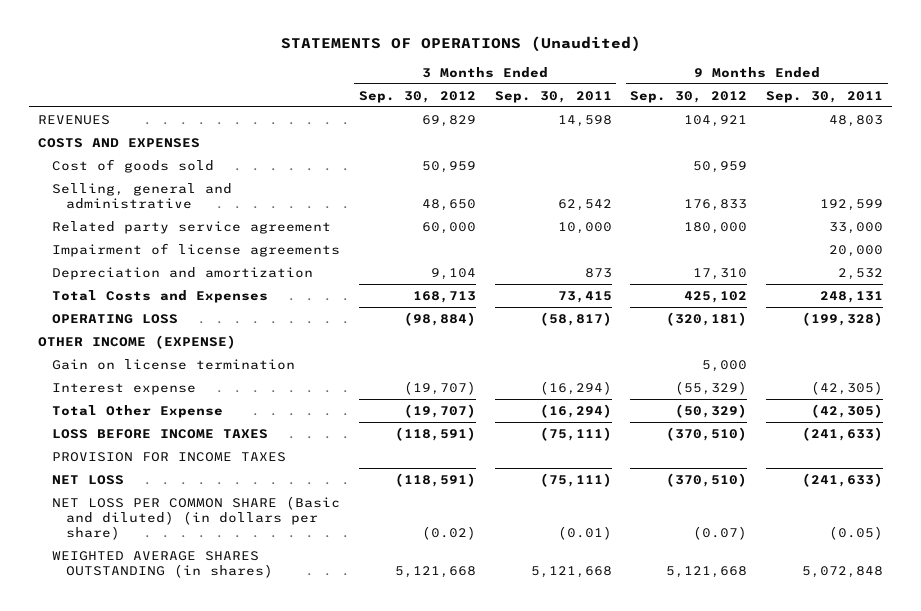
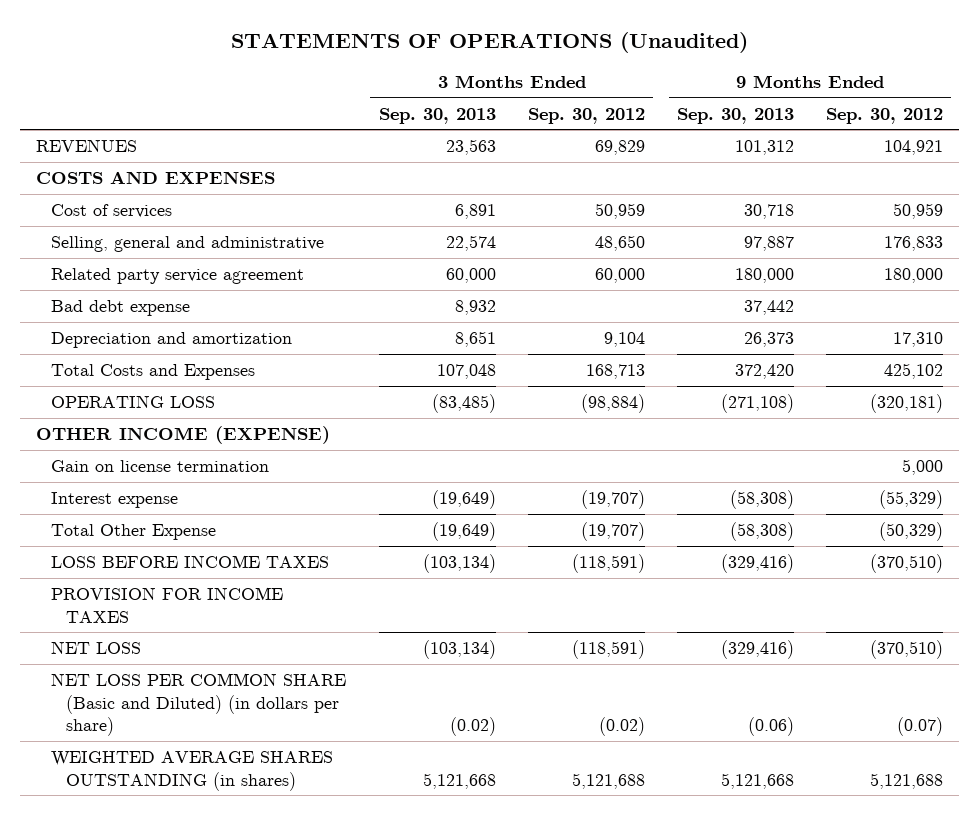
- | 3 Months Ended Sep. 30, 2012 | 3 Months Ended Sep. 30, 2011 | 9 Months Ended Sep. 30, 2012 | 9 Months Ended Sep. 30, 2011
+ | 3 Months Ended Sep. 30, 2013 | 3 Months Ended Sep. 30, 2012 | 9 Months Ended Sep. 30, 2013 | 9 Months Ended Sep. 30, 2012
- Cost of goods sold | 50,959 | | 50,959 |
+ Cost of services | 6,891 | 50,959 | 30,718 | 50,959
- Impairment of license agreements | | | | 20,000
+ Bad debt expense | 8,932 | | 37,442 |
- NET LOSS PER COMMON SHARE (Basic and diluted) (in dollars per share) | (0.02) | (0.01) | (0.07) | (0.05)
- WEIGHTED AVERAGE SHARES OUTSTANDING (in shares) | 5,121,668 | 5,121,668 | 5,121,668 | 5,072,848
+ NET LOSS PER COMMON SHARE (Basic and Diluted) (in dollars per share) | (0.02) | (0.02) | (0.06) | (0.07)
+ WEIGHTED AVERAGE SHARES OUTSTANDING (in shares) | 5,121,668 | 5,121,688 | 5,121,668 | 5,121,688

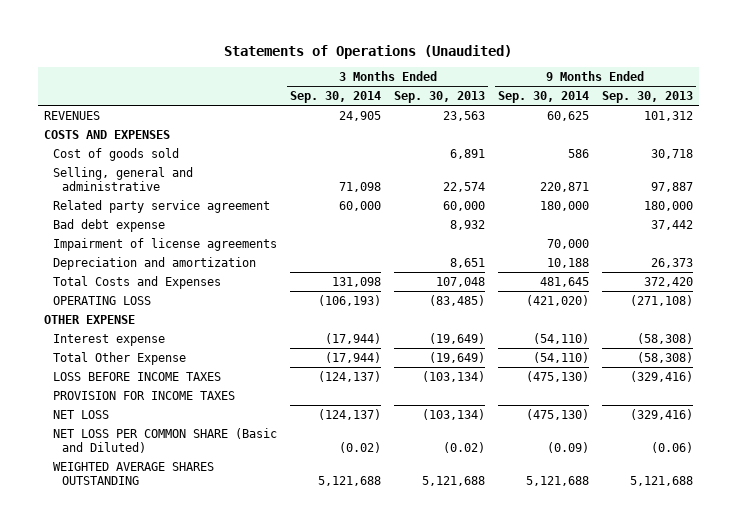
- STATEMENTS OF OPERATIONS (Unaudited)
+ Statements of Operations (Unaudited)
- | 3 Months Ended Sep. 30, 2013 | 3 Months Ended Sep. 30, 2012 | 9 Months Ended Sep. 30, 2013 | 9 Months Ended Sep. 30, 2012
+ | 3 Months Ended Sep. 30, 2014 | 3 Months Ended Sep. 30, 2013 | 9 Months Ended Sep. 30, 2014 | 9 Months Ended Sep. 30, 2013
- Cost of services | 6,891 | 50,959 | 30,718 | 50,959
+ Cost of goods sold | | 6,891 | 586 | 30,718
+ Impairment of license agreements | | | 70,000 |
- OTHER INCOME (EXPENSE)
- Gain on license termination | | | | 5,000
+ OTHER EXPENSE
- NET LOSS PER COMMON SHARE (Basic and Diluted) (in dollars per share) | (0.02) | (0.02) | (0.06) | (0.07)
- WEIGHTED AVERAGE SHARES OUTSTANDING (in shares) | 5,121,668 | 5,121,688 | 5,121,668 | 5,121,688
+ NET LOSS PER COMMON SHARE (Basic and Diluted) | (0.02) | (0.02) | (0.09) | (0.06)
+ WEIGHTED AVERAGE SHARES OUTSTANDING | 5,121,688 | 5,121,688 | 5,121,688 | 5,121,688

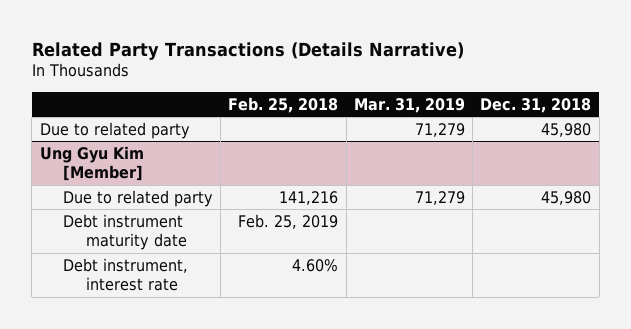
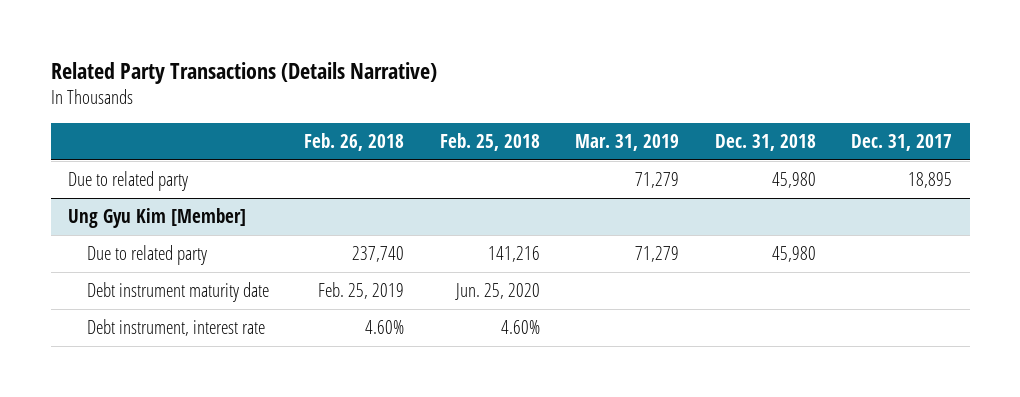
- | Feb. 25, 2018 | Mar. 31, 2019 | Dec. 31, 2018
+ | Feb. 26, 2018 | Feb. 25, 2018 | Mar. 31, 2019 | Dec. 31, 2018 | Dec. 31, 2017
@ Ung Gyu Kim [Member]
- Debt instrument maturity date | Feb. 25, 2019 | |
+ Debt instrument maturity date | Feb. 25, 2019 | Jun. 25, 2020 | | |

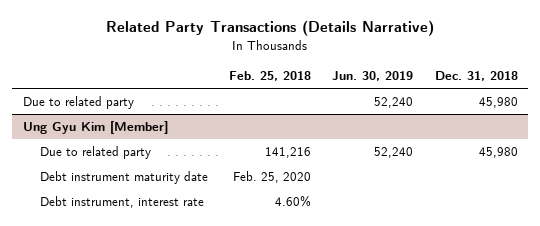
- | Feb. 26, 2018 | Feb. 25, 2018 | Mar. 31, 2019 | Dec. 31, 2018 | Dec. 31, 2017
+ | Feb. 25, 2018 | Jun. 30, 2019 | Dec. 31, 2018
@ Ung Gyu Kim [Member]
- Debt instrument maturity date | Feb. 25, 2019 | Jun. 25, 2020 | | |
+ Debt instrument maturity date | Feb. 25, 2020 | |

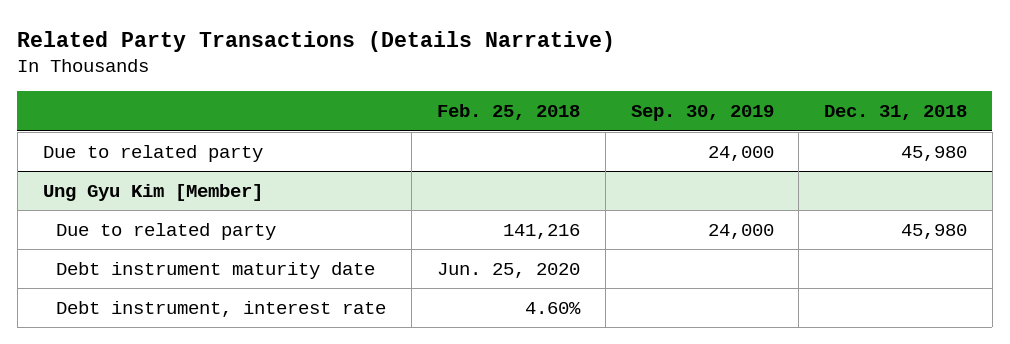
- | Feb. 25, 2018 | Jun. 30, 2019 | Dec. 31, 2018
+ | Feb. 25, 2018 | Sep. 30, 2019 | Dec. 31, 2018
@ Ung Gyu Kim [Member]
- Debt instrument maturity date | Feb. 25, 2020 | |
+ Debt instrument maturity date | Jun. 25, 2020 | |

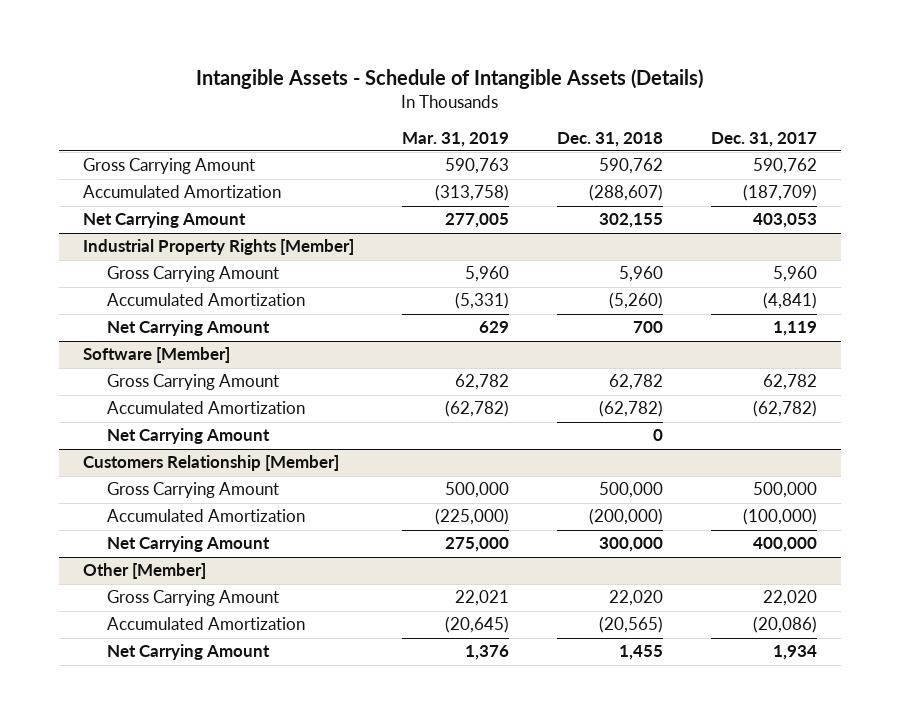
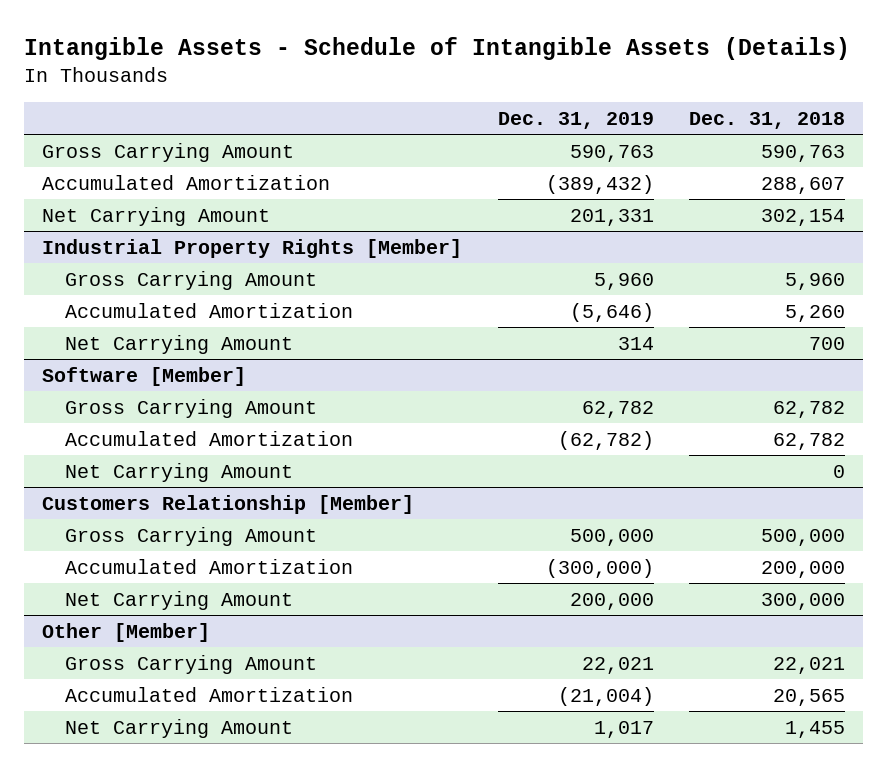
- | Mar. 31, 2019 | Dec. 31, 2018 | Dec. 31, 2017
+ | Dec. 31, 2019 | Dec. 31, 2018
- Gross Carrying Amount | 590,763 | 590,762 | 590,762
- Accumulated Amortization | (313,758) | (288,607) | (187,709)
- Net Carrying Amount | 277,005 | 302,155 | 403,053
+ Gross Carrying Amount | 590,763 | 590,763
+ Accumulated Amortization | (389,432) | 288,607
+ Net Carrying Amount | 201,331 | 302,154
@ Industrial Property Rights [Member]
- Accumulated Amortization | (5,331) | (5,260) | (4,841)
+ Accumulated Amortization | (5,646) | 5,260
@ Software [Member]
- Accumulated Amortization | (62,782) | (62,782) | (62,782)
+ Accumulated Amortization | (62,782) | 62,782
@ Customers Relationship [Member]
- Accumulated Amortization | (225,000) | (200,000) | (100,000)
+ Accumulated Amortization | (300,000) | 200,000
@ Other [Member]
- Gross Carrying Amount | 22,021 | 22,020 | 22,020
- Accumulated Amortization | (20,645) | (20,565) | (20,086)
+ Gross Carrying Amount | 22,021 | 22,021
+ Accumulated Amortization | (21,004) | 20,565

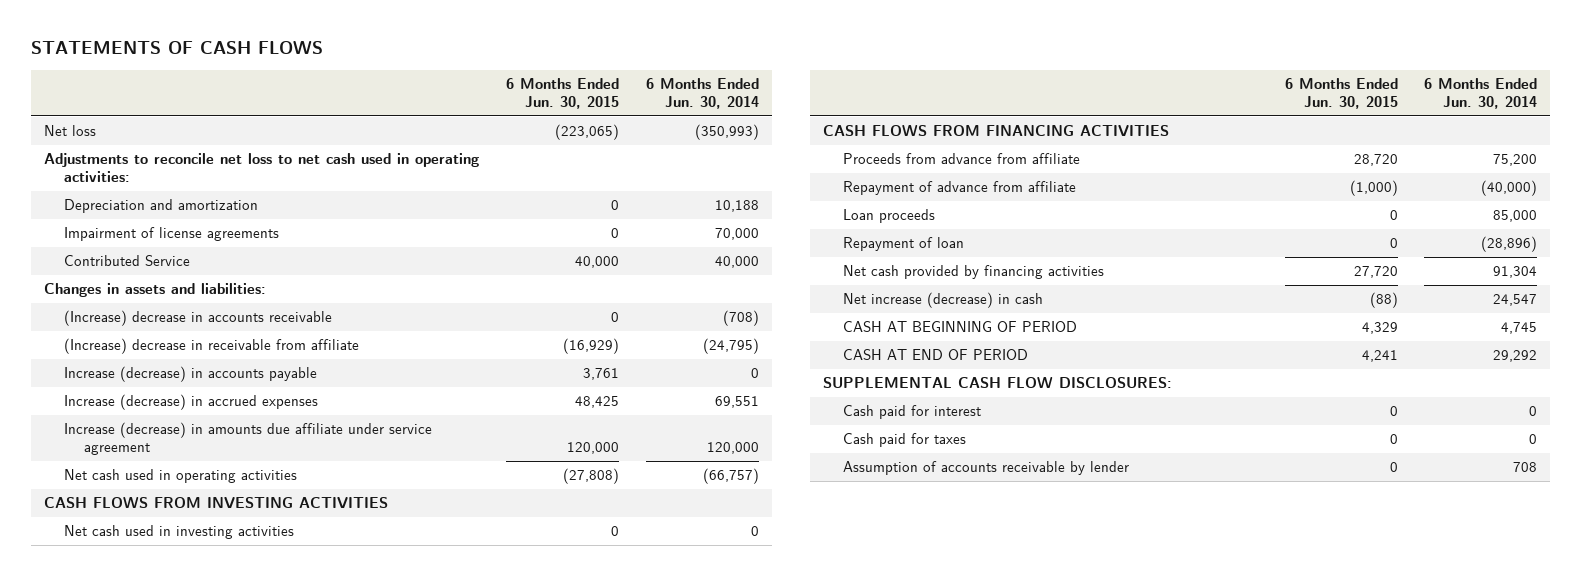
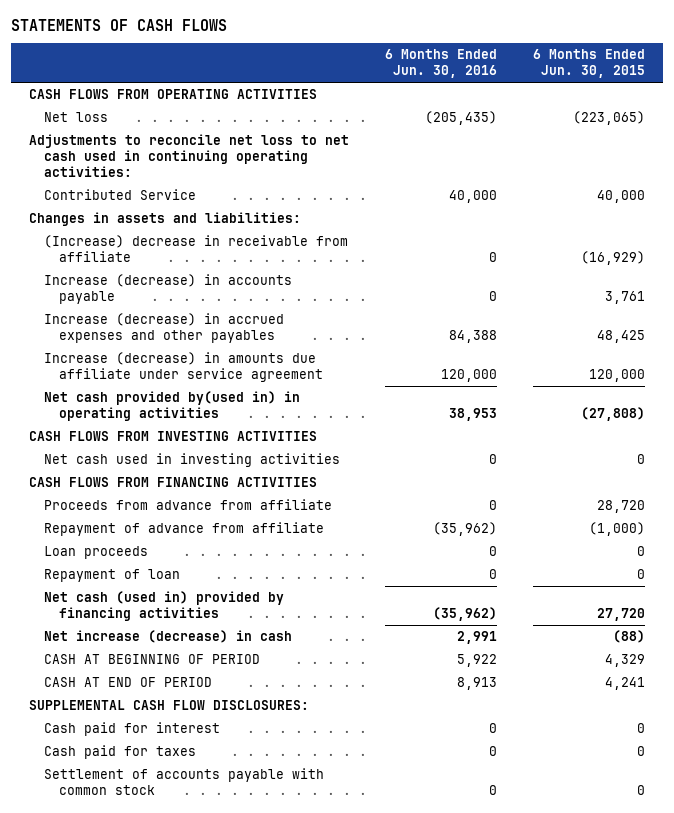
- | 6 Months Ended Jun. 30, 2015 | 6 Months Ended Jun. 30, 2014
+ | 6 Months Ended Jun. 30, 2016 | 6 Months Ended Jun. 30, 2015
+ CASH FLOWS FROM OPERATING ACTIVITIES
- Adjustments to reconcile net loss to net cash used in operating activities:
- Depreciation and amortization | 0 | 10,188
- Impairment of license agreements | 0 | 70,000
+ Adjustments to reconcile net loss to net cash used in continuing operating activities:
- (Increase) decrease in accounts receivable | 0 | (708)
- Increase (decrease) in accrued expenses | 48,425 | 69,551
+ Increase (decrease) in accrued expenses and other payables | 84,388 | 48,425
- Net cash used in operating activities | (27,808) | (66,757)
+ Net cash provided by(used in) in operating activities | 38,953 | (27,808)
- Net cash provided by financing activities | 27,720 | 91,304
+ Net cash (used in) provided by financing activities | (35,962) | 27,720
- Assumption of accounts receivable by lender | 0 | 708
+ Settlement of accounts payable with common stock | 0 | 0

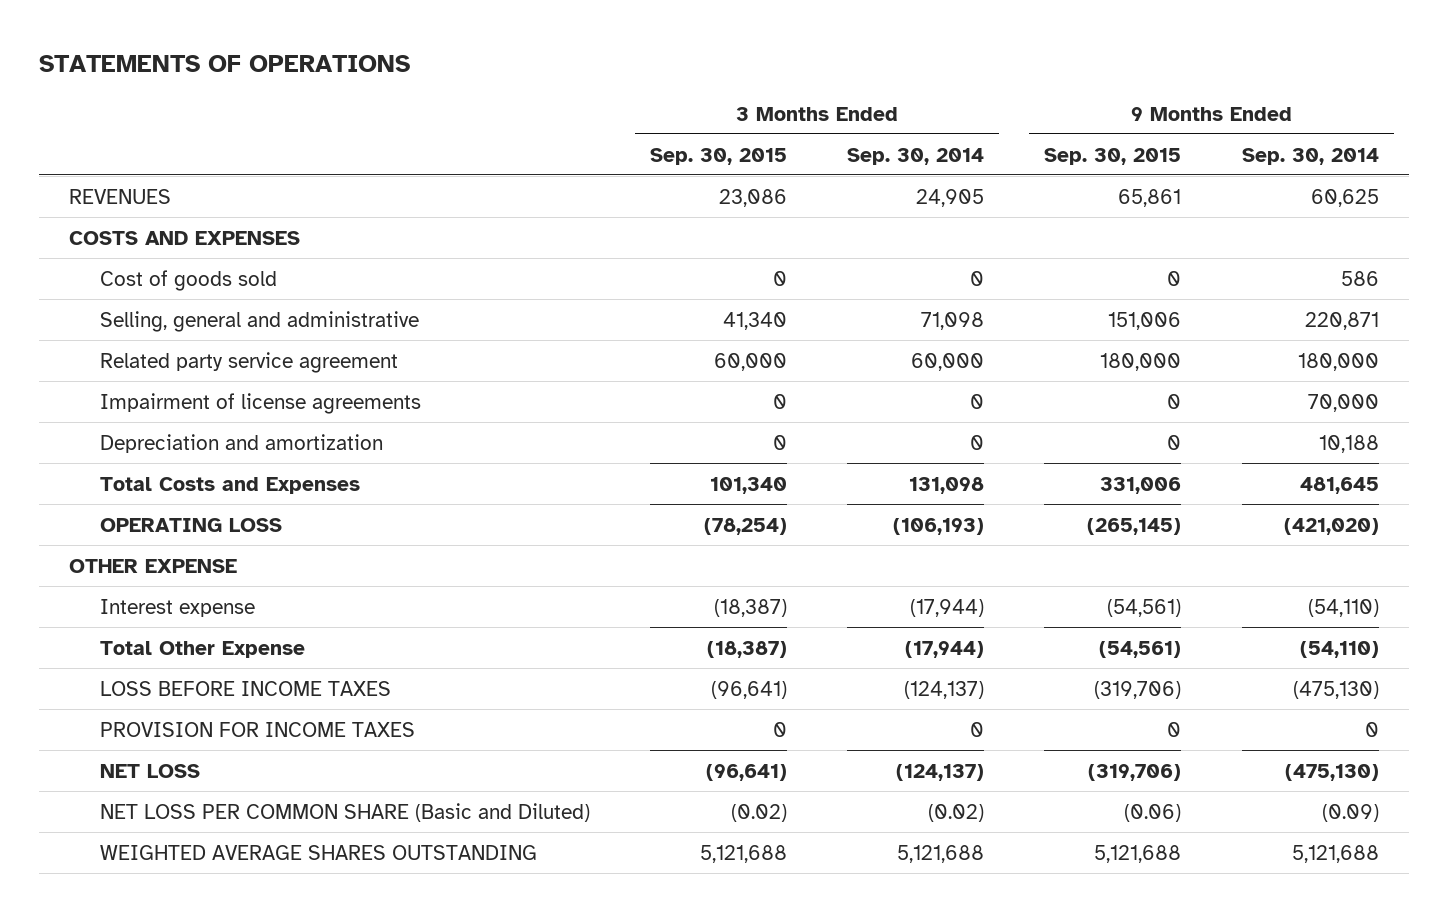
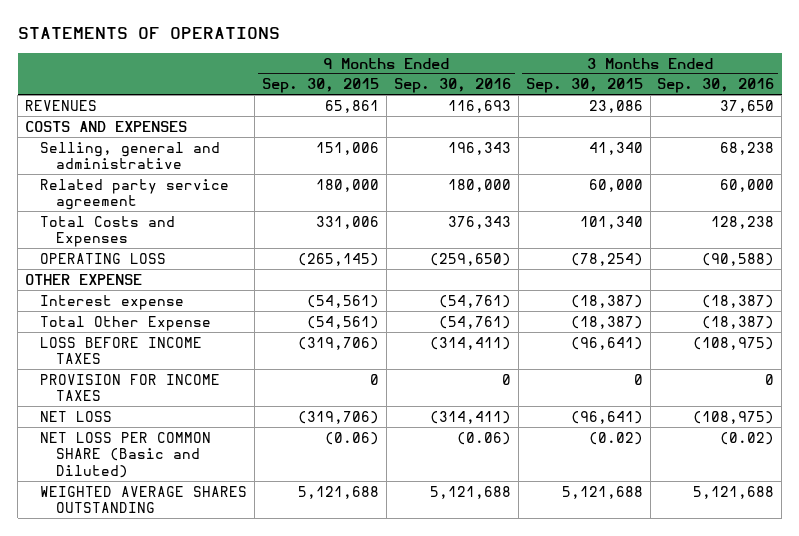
- | 3 Months Ended Sep. 30, 2015 | 3 Months Ended Sep. 30, 2014 | 9 Months Ended Sep. 30, 2015 | 9 Months Ended Sep. 30, 2014
+ | 9 Months Ended Sep. 30, 2015 | 9 Months Ended Sep. 30, 2016 | 3 Months Ended Sep. 30, 2015 | 3 Months Ended Sep. 30, 2016
- Cost of goods sold | 0 | 0 | 0 | 586
- Impairment of license agreements | 0 | 0 | 0 | 70,000
- Depreciation and amortization | 0 | 0 | 0 | 10,188

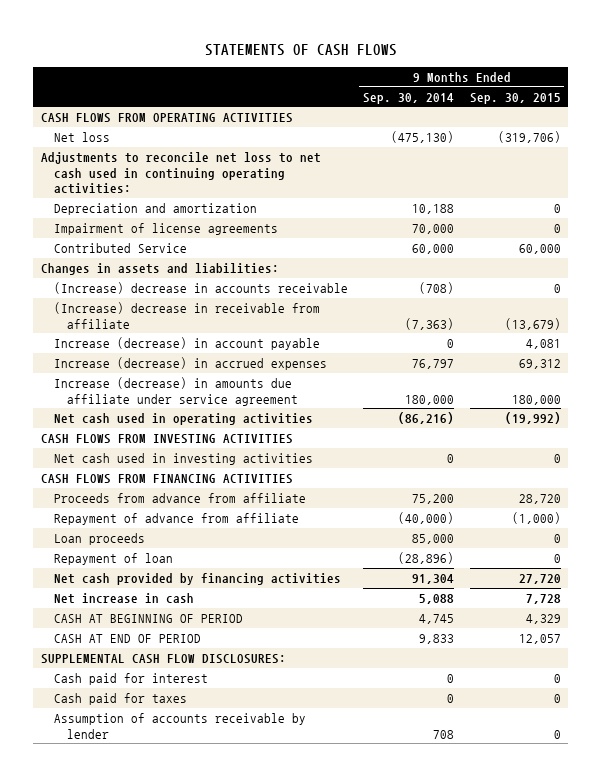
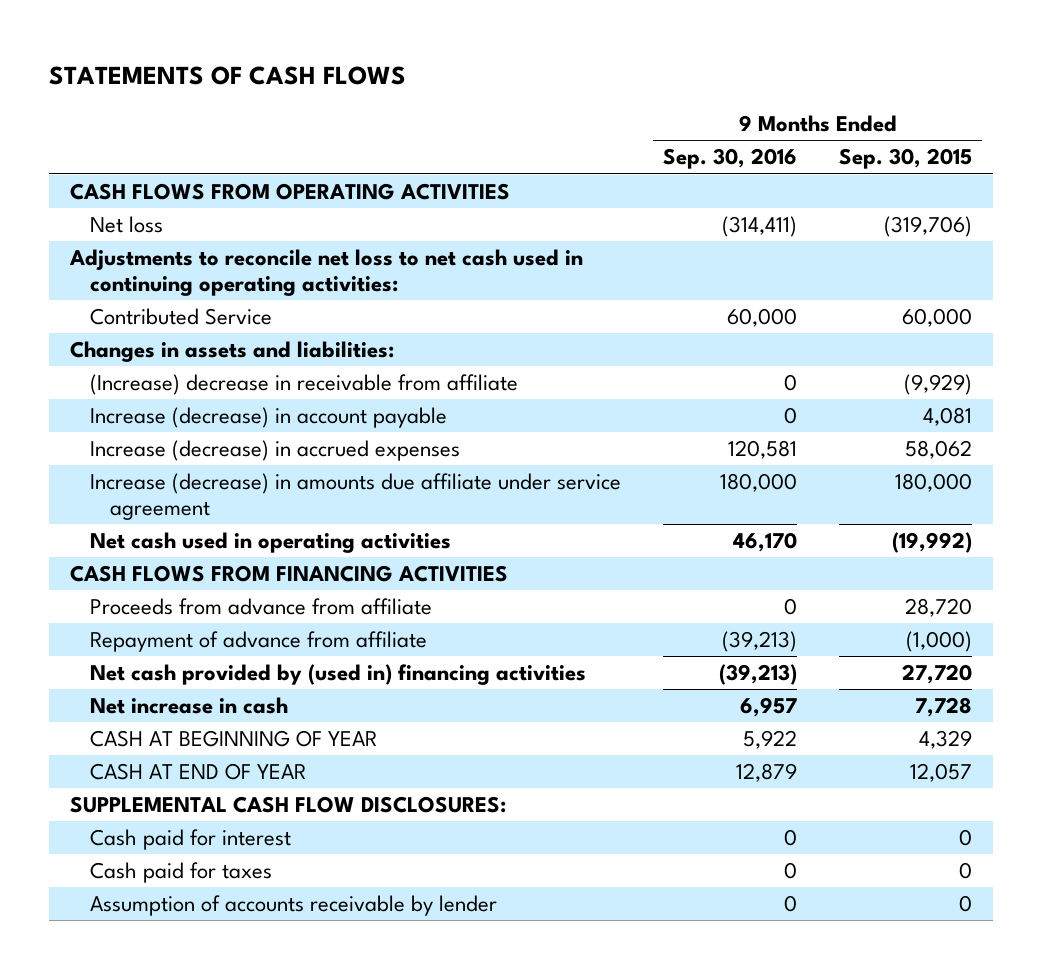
- | 9 Months Ended Sep. 30, 2014 | 9 Months Ended Sep. 30, 2015
+ | 9 Months Ended Sep. 30, 2016 | 9 Months Ended Sep. 30, 2015
- Depreciation and amortization | 10,188 | 0
- Impairment of license agreements | 70,000 | 0
- (Increase) decrease in accounts receivable | (708) | 0
- (Increase) decrease in receivable from affiliate | (7,363) | (13,679)
+ (Increase) decrease in receivable from affiliate | 0 | (9,929)
- Increase (decrease) in accrued expenses | 76,797 | 69,312
+ Increase (decrease) in accrued expenses | 120,581 | 58,062
- CASH FLOWS FROM INVESTING ACTIVITIES
- Net cash used in investing activities | 0 | 0
- Loan proceeds | 85,000 | 0
- Repayment of loan | (28,896) | 0
- Net cash provided by financing activities | 91,304 | 27,720
+ Net cash provided by (used in) financing activities | (39,213) | 27,720
- CASH AT BEGINNING OF PERIOD | 4,745 | 4,329
- CASH AT END OF PERIOD | 9,833 | 12,057
+ CASH AT BEGINNING OF YEAR | 5,922 | 4,329
+ CASH AT END OF YEAR | 12,879 | 12,057

